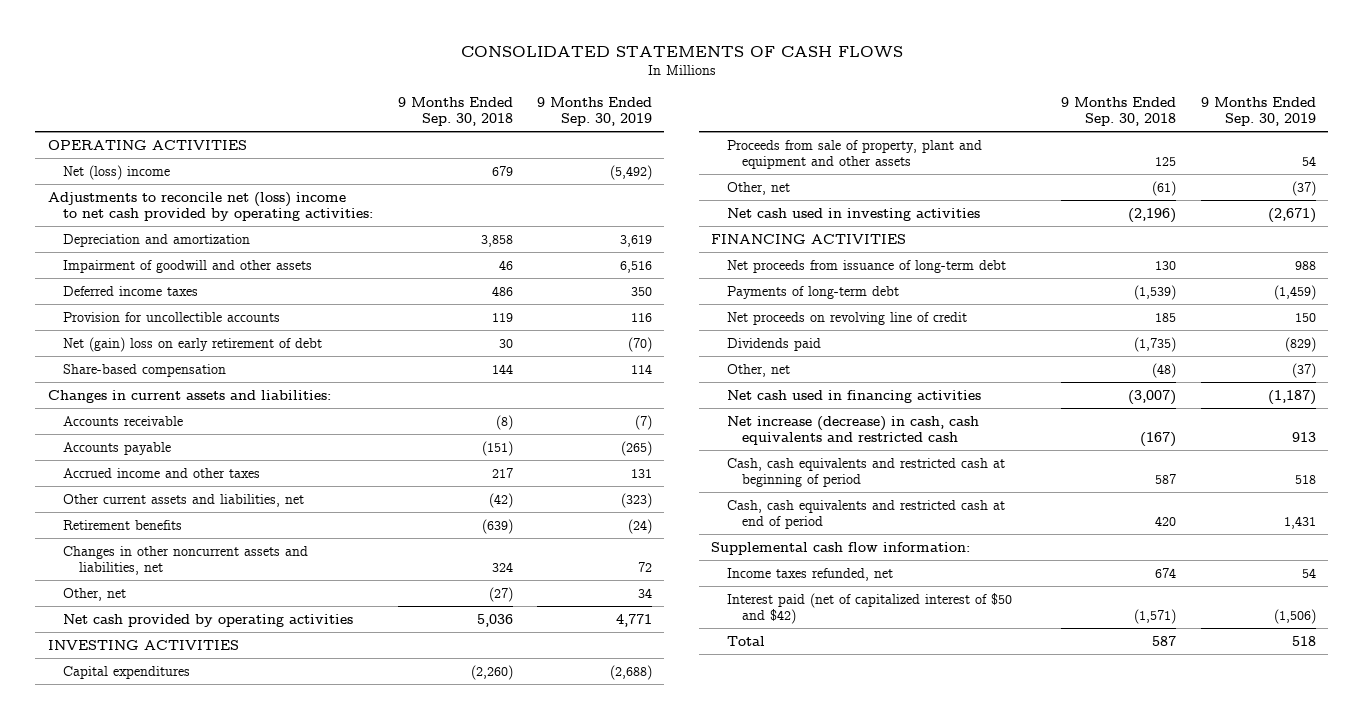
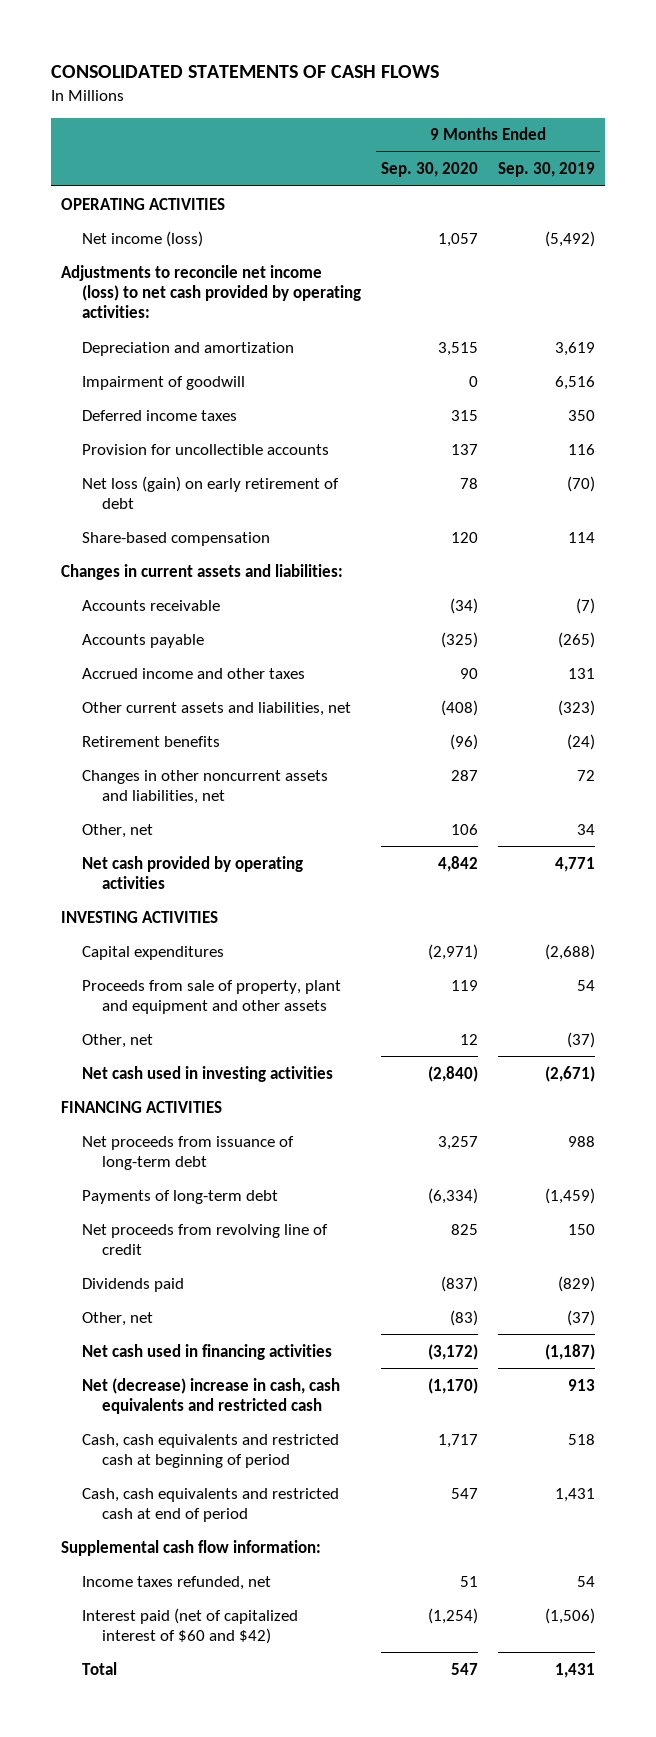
- | 9 Months Ended Sep. 30, 2018 | 9 Months Ended Sep. 30, 2019
+ | 9 Months Ended Sep. 30, 2020 | 9 Months Ended Sep. 30, 2019
- Net (loss) income | 679 | (5,492)
- Adjustments to reconcile net (loss) income to net cash provided by operating activities:
+ Net income (loss) | 1,057 | (5,492)
+ Adjustments to reconcile net income (loss) to net cash provided by operating activities:
- Impairment of goodwill and other assets | 46 | 6,516
+ Impairment of goodwill | 0 | 6,516
- Net (gain) loss on early retirement of debt | 30 | (70)
+ Net loss (gain) on early retirement of debt | 78 | (70)
- Net proceeds on revolving line of credit | 185 | 150
+ Net proceeds from revolving line of credit | 825 | 150
- Net increase (decrease) in cash, cash equivalents and restricted cash | (167) | 913
+ Net (decrease) increase in cash, cash equivalents and restricted cash | (1,170) | 913
- Interest paid (net of capitalized interest of $50 and $42) | (1,571) | (1,506)
- Total | 587 | 518
+ Interest paid (net of capitalized interest of $60 and $42) | (1,254) | (1,506)
+ Total | 547 | 1,431

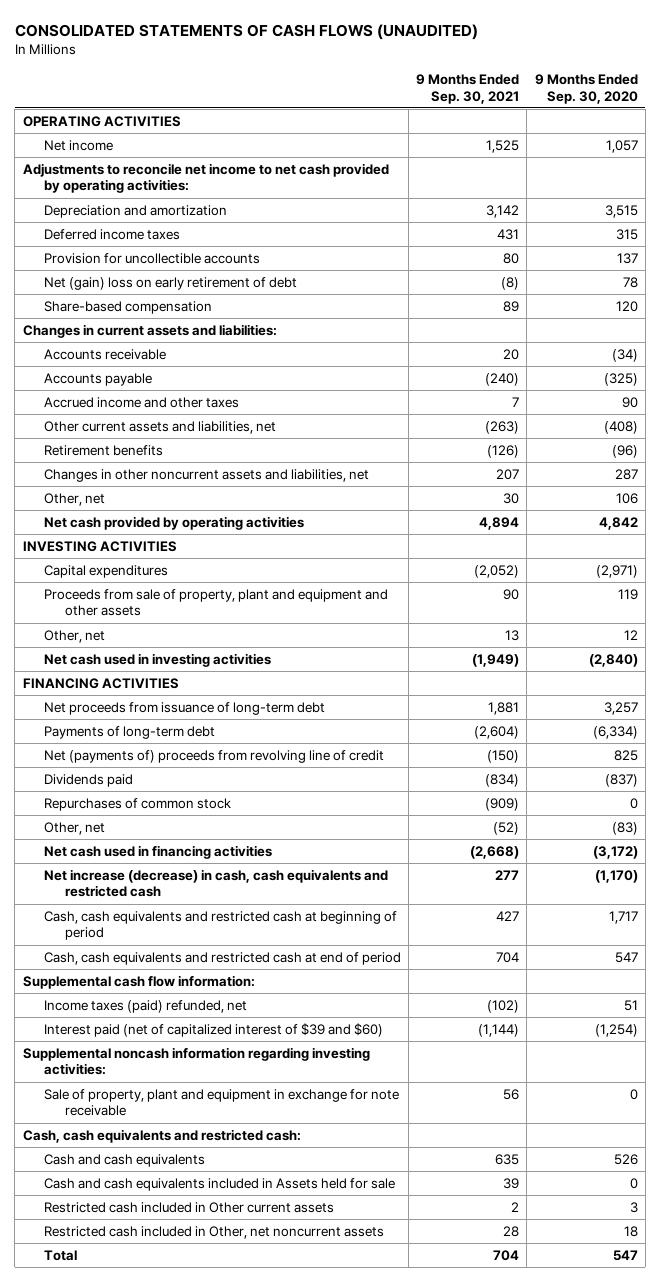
- CONSOLIDATED STATEMENTS OF CASH FLOWS
+ CONSOLIDATED STATEMENTS OF CASH FLOWS (UNAUDITED)
- | 9 Months Ended Sep. 30, 2020 | 9 Months Ended Sep. 30, 2019
+ | 9 Months Ended Sep. 30, 2021 | 9 Months Ended Sep. 30, 2020
- Net income (loss) | 1,057 | (5,492)
- Adjustments to reconcile net income (loss) to net cash provided by operating activities:
+ Net income | 1,525 | 1,057
+ Adjustments to reconcile net income to net cash provided by operating activities:
- Impairment of goodwill | 0 | 6,516
- Net loss (gain) on early retirement of debt | 78 | (70)
+ Net (gain) loss on early retirement of debt | (8) | 78
- Net proceeds from revolving line of credit | 825 | 150
+ Net (payments of) proceeds from revolving line of credit | (150) | 825
+ Repurchases of common stock | (909) | 0
- Net (decrease) increase in cash, cash equivalents and restricted cash | (1,170) | 913
+ Net increase (decrease) in cash, cash equivalents and restricted cash | 277 | (1,170)
- Income taxes refunded, net | 51 | 54
- Interest paid (net of capitalized interest of $60 and $42) | (1,254) | (1,506)
+ Income taxes (paid) refunded, net | (102) | 51
+ Interest paid (net of capitalized interest of $39 and $60) | (1,144) | (1,254)
+ Supplemental noncash information regarding investing activities:
+ Sale of property, plant and equipment in exchange for note receivable | 56 | 0
+ Cash, cash equivalents and restricted cash:
+ Cash and cash equivalents | 635 | 526
+ Cash and cash equivalents included in Assets held for sale | 39 | 0
+ Restricted cash included in Other current assets | 2 | 3
+ Restricted cash included in Other, net noncurrent assets | 28 | 18

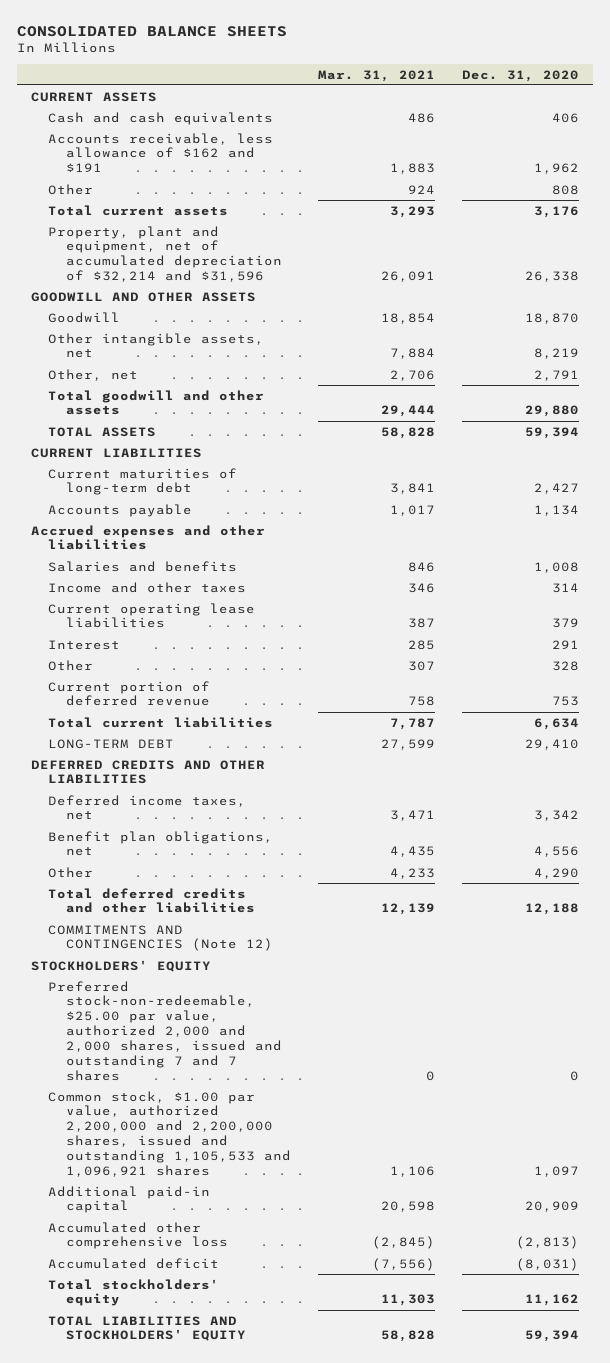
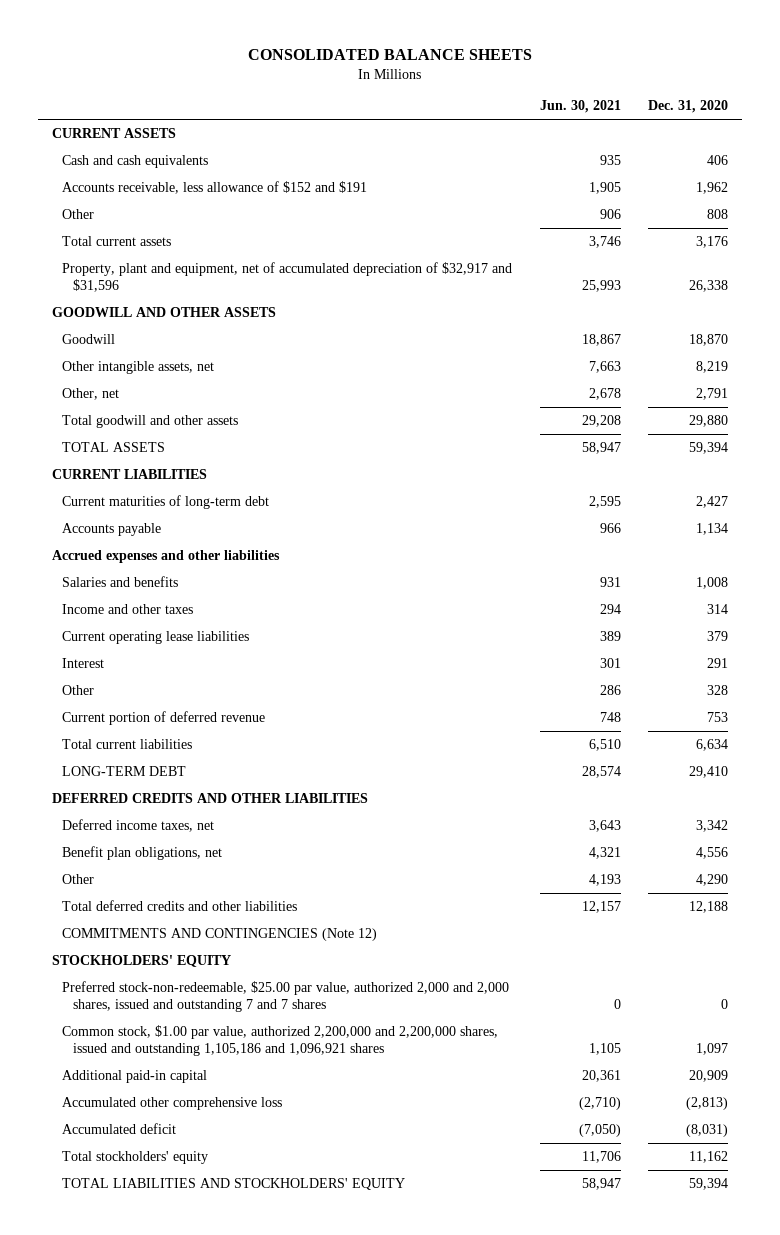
- | Mar. 31, 2021 | Dec. 31, 2020
+ | Jun. 30, 2021 | Dec. 31, 2020
- Accounts receivable, less allowance of $162 and $191 | 1,883 | 1,962
+ Accounts receivable, less allowance of $152 and $191 | 1,905 | 1,962
- Property, plant and equipment, net of accumulated depreciation of $32,214 and $31,596 | 26,091 | 26,338
+ Property, plant and equipment, net of accumulated depreciation of $32,917 and $31,596 | 25,993 | 26,338
- Common stock, $1.00 par value, authorized 2,200,000 and 2,200,000 shares, issued and outstanding 1,105,533 and 1,096,921 shares | 1,106 | 1,097
+ Common stock, $1.00 par value, authorized 2,200,000 and 2,200,000 shares, issued and outstanding 1,105,186 and 1,096,921 shares | 1,105 | 1,097

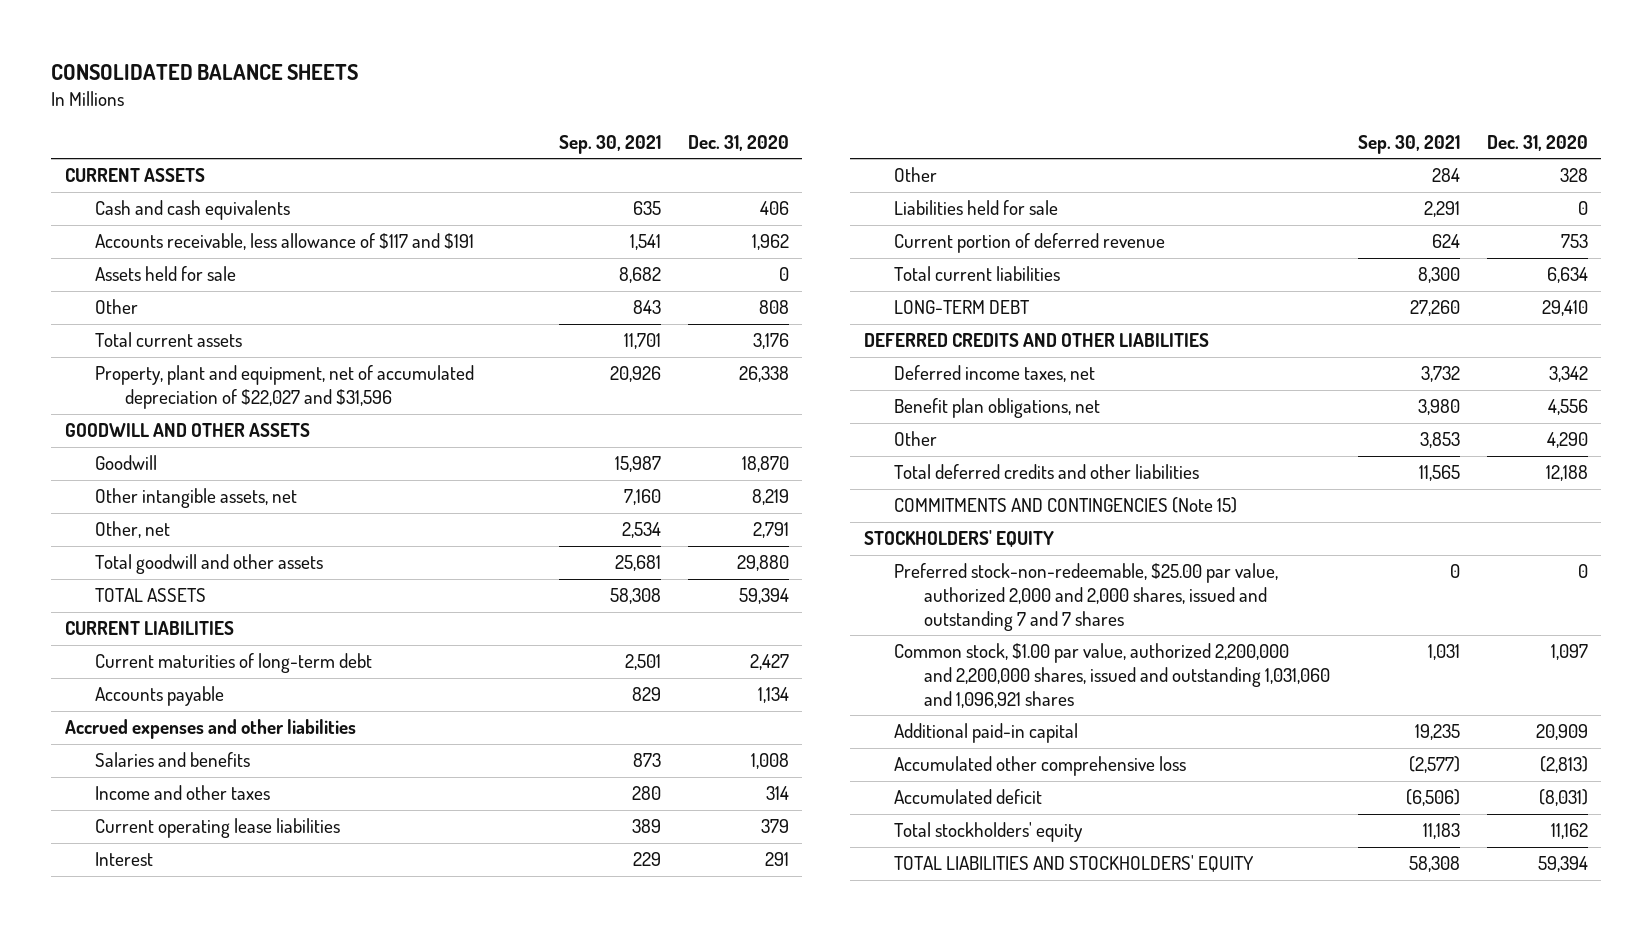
- | Jun. 30, 2021 | Dec. 31, 2020
+ | Sep. 30, 2021 | Dec. 31, 2020
- Accounts receivable, less allowance of $152 and $191 | 1,905 | 1,962
+ Accounts receivable, less allowance of $117 and $191 | 1,541 | 1,962
+ Assets held for sale | 8,682 | 0
- Property, plant and equipment, net of accumulated depreciation of $32,917 and $31,596 | 25,993 | 26,338
+ Property, plant and equipment, net of accumulated depreciation of $22,027 and $31,596 | 20,926 | 26,338
+ Liabilities held for sale | 2,291 | 0
- COMMITMENTS AND CONTINGENCIES (Note 12)
+ COMMITMENTS AND CONTINGENCIES (Note 15)
- Common stock, $1.00 par value, authorized 2,200,000 and 2,200,000 shares, issued and outstanding 1,105,186 and 1,096,921 shares | 1,105 | 1,097
+ Common stock, $1.00 par value, authorized 2,200,000 and 2,200,000 shares, issued and outstanding 1,031,060 and 1,096,921 shares | 1,031 | 1,097

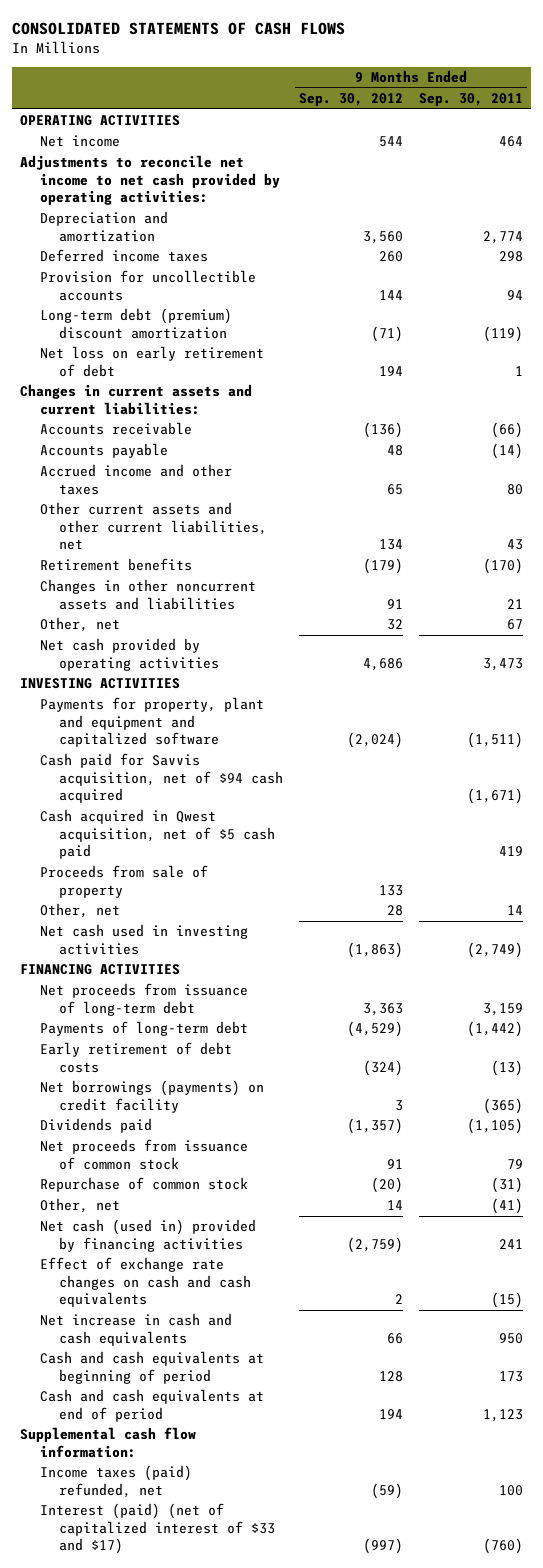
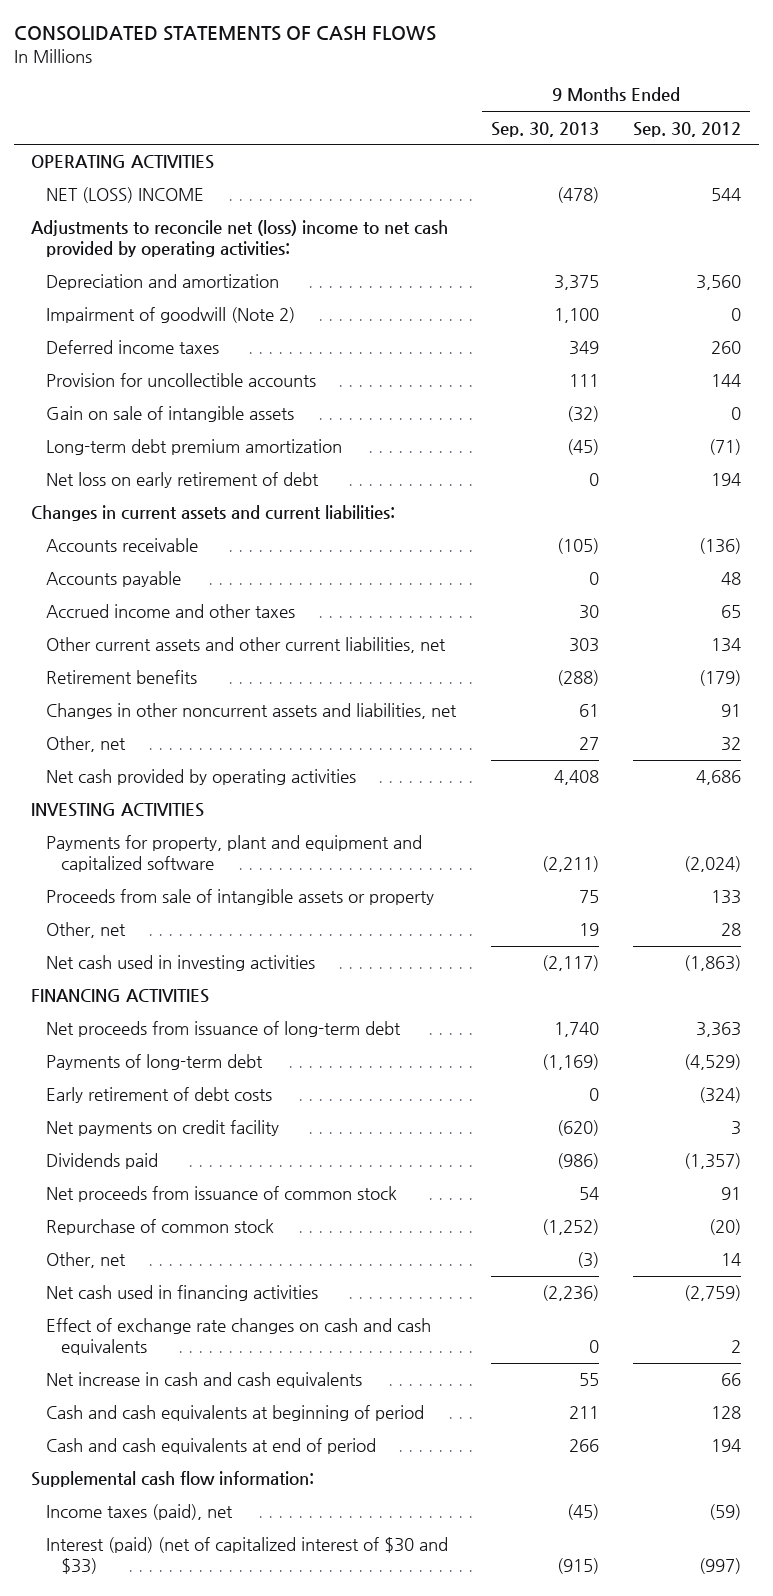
- | 9 Months Ended Sep. 30, 2012 | 9 Months Ended Sep. 30, 2011
+ | 9 Months Ended Sep. 30, 2013 | 9 Months Ended Sep. 30, 2012
- Net income | 544 | 464
- Adjustments to reconcile net income to net cash provided by operating activities:
+ NET (LOSS) INCOME | (478) | 544
+ Adjustments to reconcile net (loss) income to net cash provided by operating activities:
+ Impairment of goodwill (Note 2) | 1,100 | 0
- Long-term debt (premium) discount amortization | (71) | (119)
+ Gain on sale of intangible assets | (32) | 0
+ Long-term debt premium amortization | (45) | (71)
- Changes in other noncurrent assets and liabilities | 91 | 21
+ Changes in other noncurrent assets and liabilities, net | 61 | 91
- Cash paid for Savvis acquisition, net of $94 cash acquired | | (1,671)
- Cash acquired in Qwest acquisition, net of $5 cash paid | | 419
- Proceeds from sale of property | 133 |
+ Proceeds from sale of intangible assets or property | 75 | 133
- Net borrowings (payments) on credit facility | 3 | (365)
+ Net payments on credit facility | (620) | 3
- Net cash (used in) provided by financing activities | (2,759) | 241
+ Net cash used in financing activities | (2,236) | (2,759)
- Income taxes (paid) refunded, net | (59) | 100
- Interest (paid) (net of capitalized interest of $33 and $17) | (997) | (760)
+ Income taxes (paid), net | (45) | (59)
+ Interest (paid) (net of capitalized interest of $30 and $33) | (915) | (997)

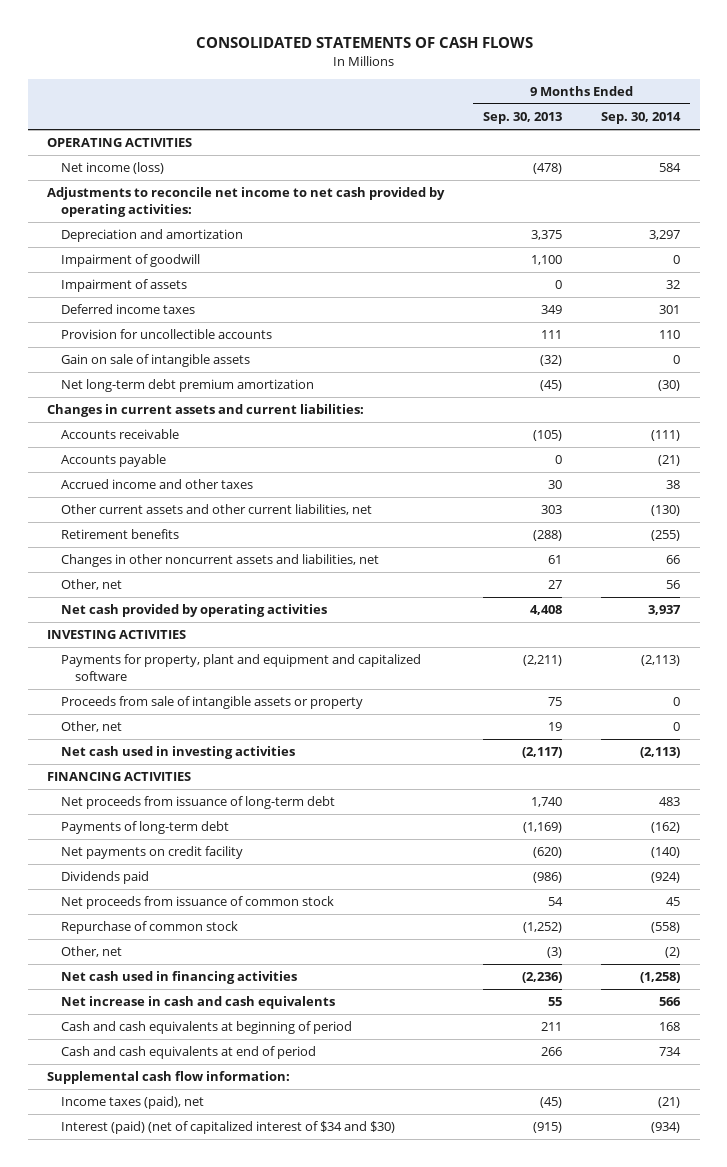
- | 9 Months Ended Sep. 30, 2013 | 9 Months Ended Sep. 30, 2012
+ | 9 Months Ended Sep. 30, 2013 | 9 Months Ended Sep. 30, 2014
- NET (LOSS) INCOME | (478) | 544
- Adjustments to reconcile net (loss) income to net cash provided by operating activities:
+ Net income (loss) | (478) | 584
+ Adjustments to reconcile net income to net cash provided by operating activities:
- Impairment of goodwill (Note 2) | 1,100 | 0
+ Impairment of goodwill | 1,100 | 0
+ Impairment of assets | 0 | 32
- Long-term debt premium amortization | (45) | (71)
- Net loss on early retirement of debt | 0 | 194
+ Net long-term debt premium amortization | (45) | (30)
- Early retirement of debt costs | 0 | (324)
- Effect of exchange rate changes on cash and cash equivalents | 0 | 2
- Interest (paid) (net of capitalized interest of $30 and $33) | (915) | (997)
+ Interest (paid) (net of capitalized interest of $34 and $30) | (915) | (934)

